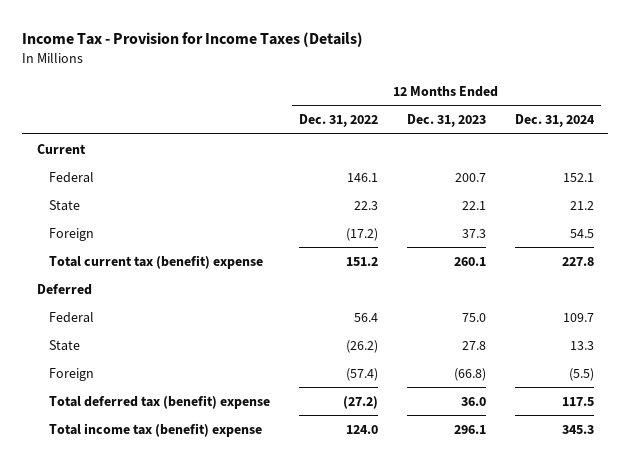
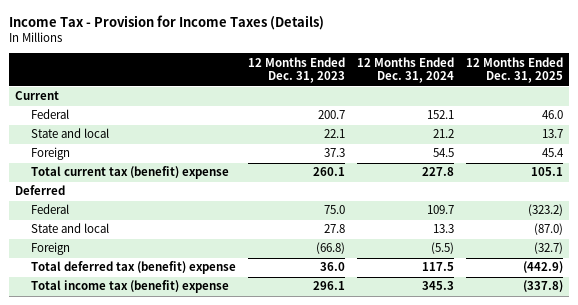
- | 12 Months Ended Dec. 31, 2022 | 12 Months Ended Dec. 31, 2023 | 12 Months Ended Dec. 31, 2024
+ | 12 Months Ended Dec. 31, 2023 | 12 Months Ended Dec. 31, 2024 | 12 Months Ended Dec. 31, 2025
- State | 22.3 | 22.1 | 21.2
+ State and local | 22.1 | 21.2 | 13.7
- State | (26.2) | 27.8 | 13.3
+ State and local | 27.8 | 13.3 | (87.0)

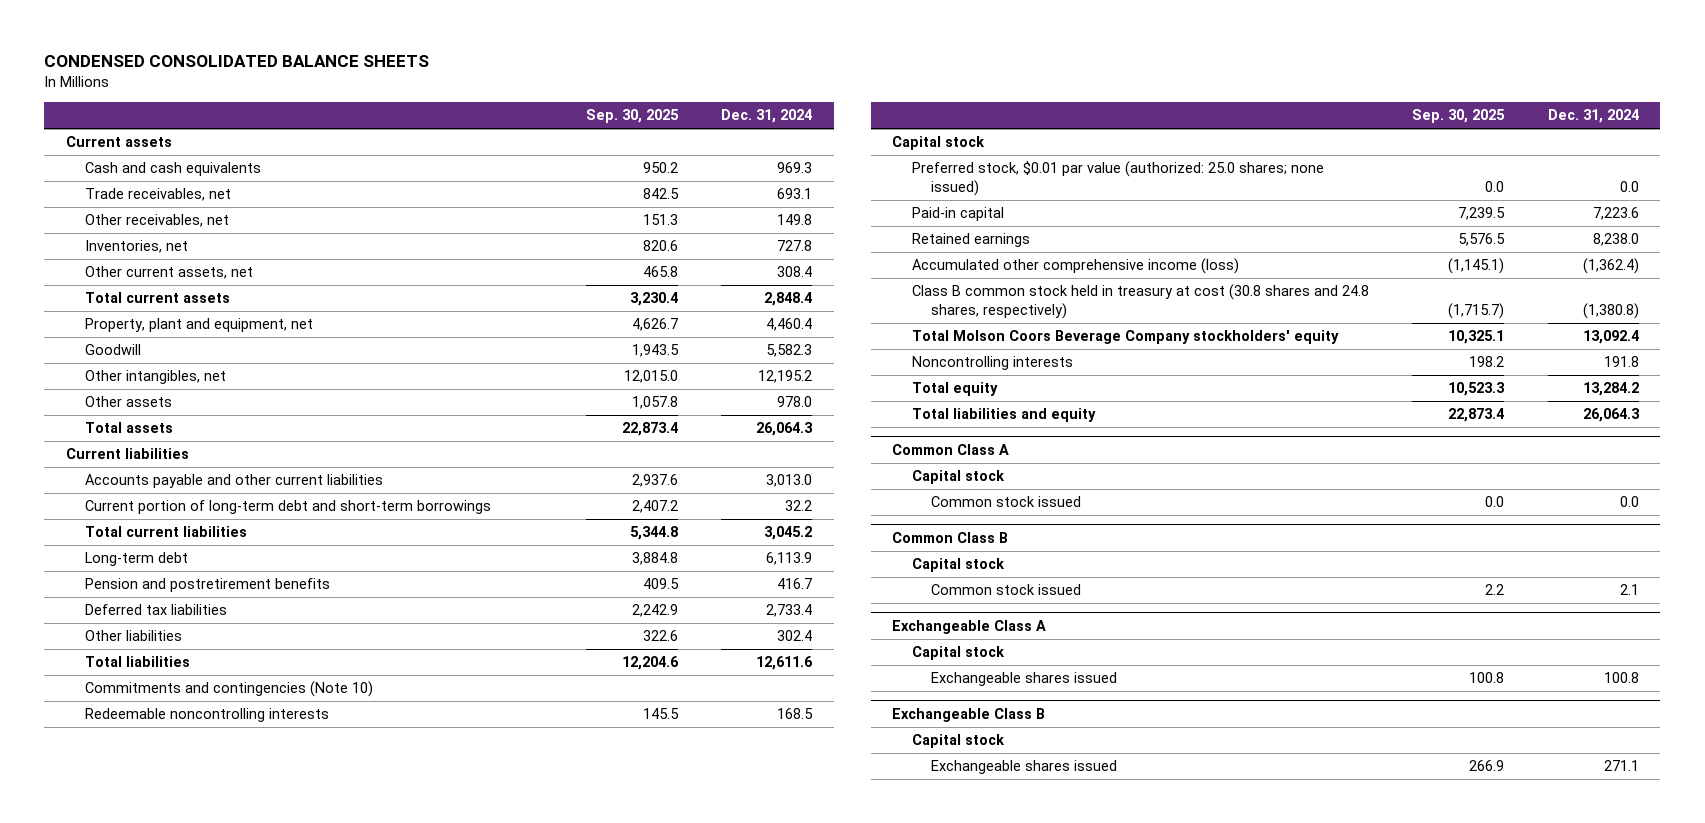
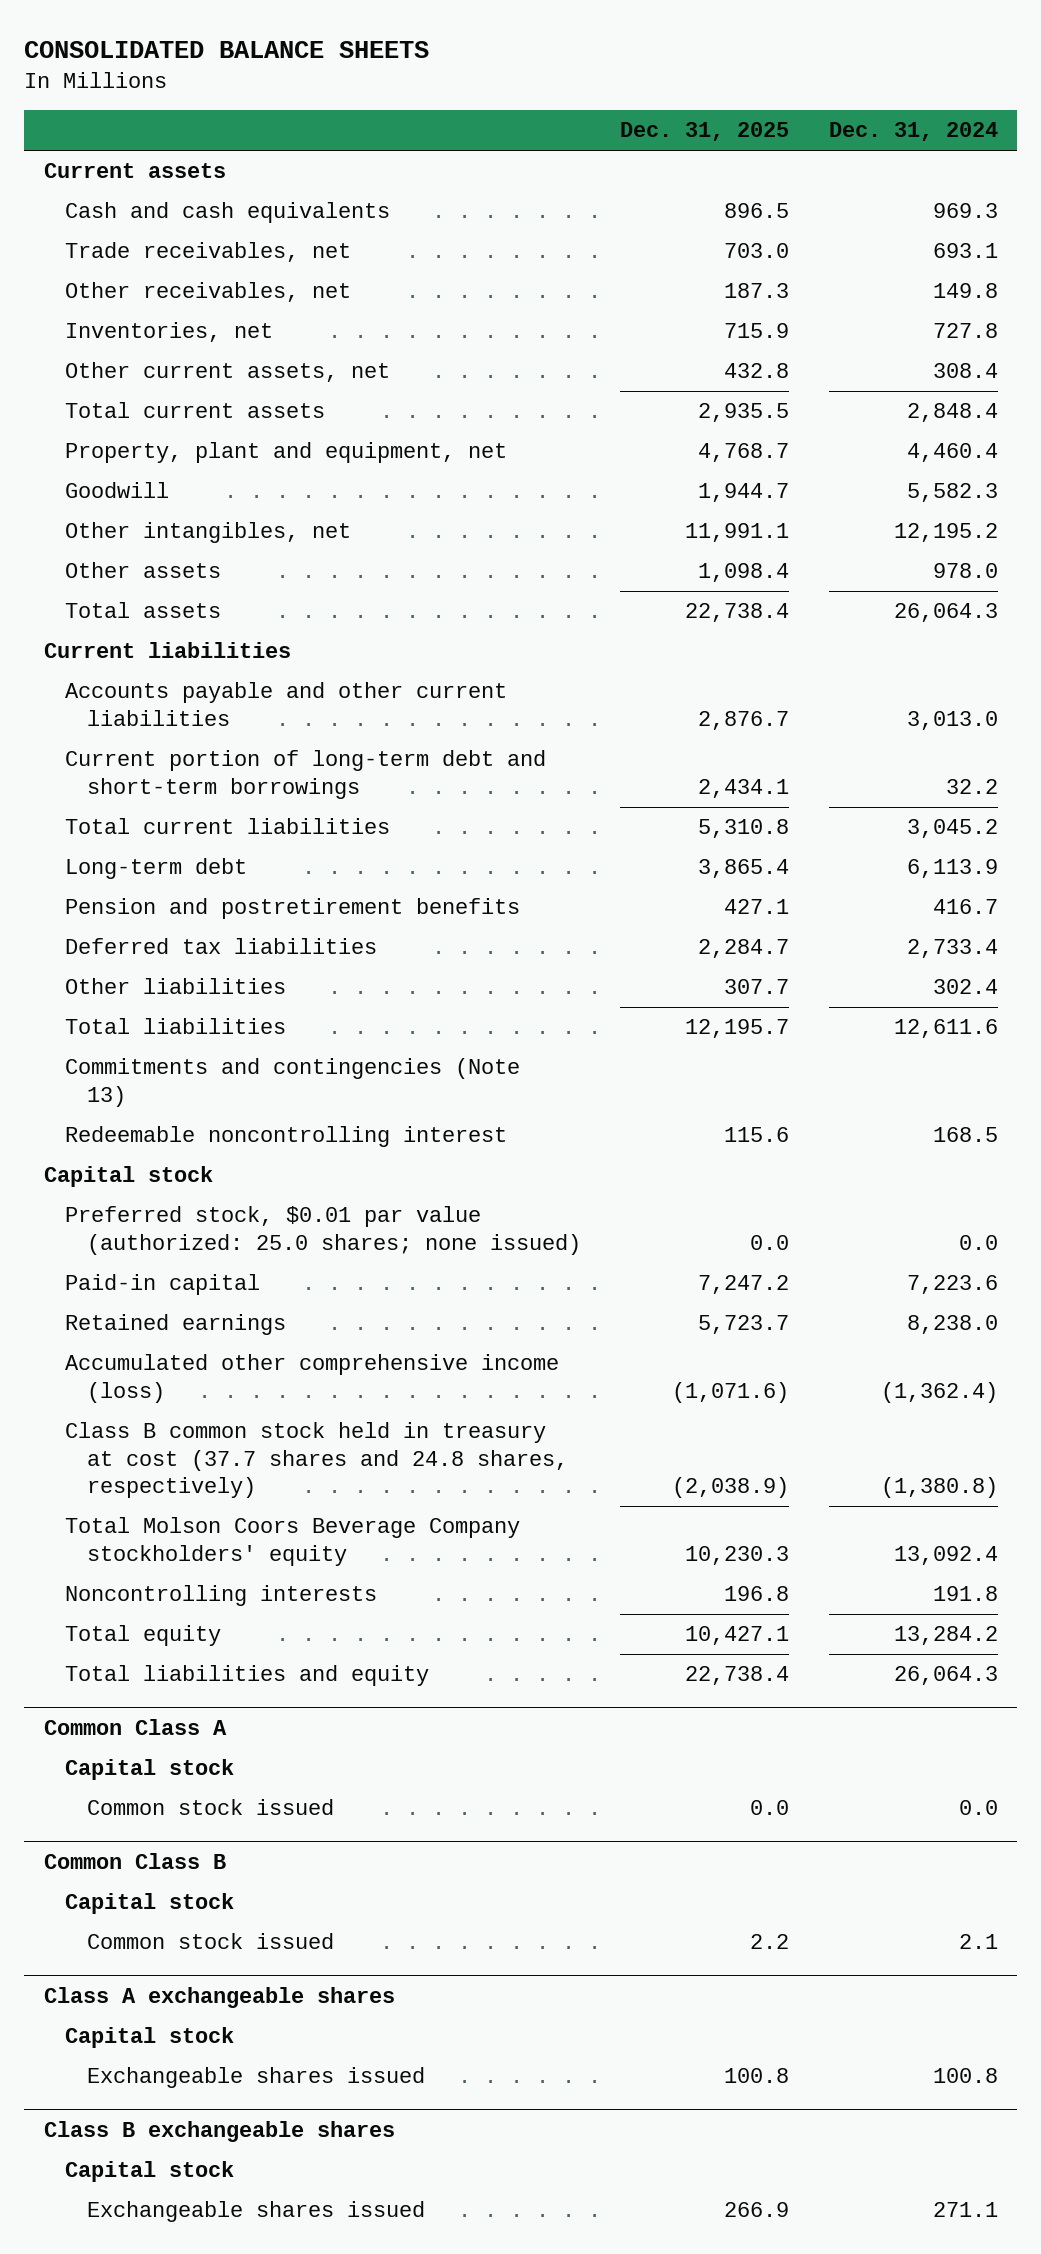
- CONDENSED CONSOLIDATED BALANCE SHEETS
+ CONSOLIDATED BALANCE SHEETS
- | Sep. 30, 2025 | Dec. 31, 2024
+ | Dec. 31, 2025 | Dec. 31, 2024
- Commitments and contingencies (Note 10)
- Redeemable noncontrolling interests | 145.5 | 168.5
+ Commitments and contingencies (Note 13)
+ Redeemable noncontrolling interest | 115.6 | 168.5
- Class B common stock held in treasury at cost (30.8 shares and 24.8 shares, respectively) | (1,715.7) | (1,380.8)
+ Class B common stock held in treasury at cost (37.7 shares and 24.8 shares, respectively) | (2,038.9) | (1,380.8)
- Exchangeable Class A
+ Class A exchangeable shares
- Exchangeable Class B
+ Class B exchangeable shares

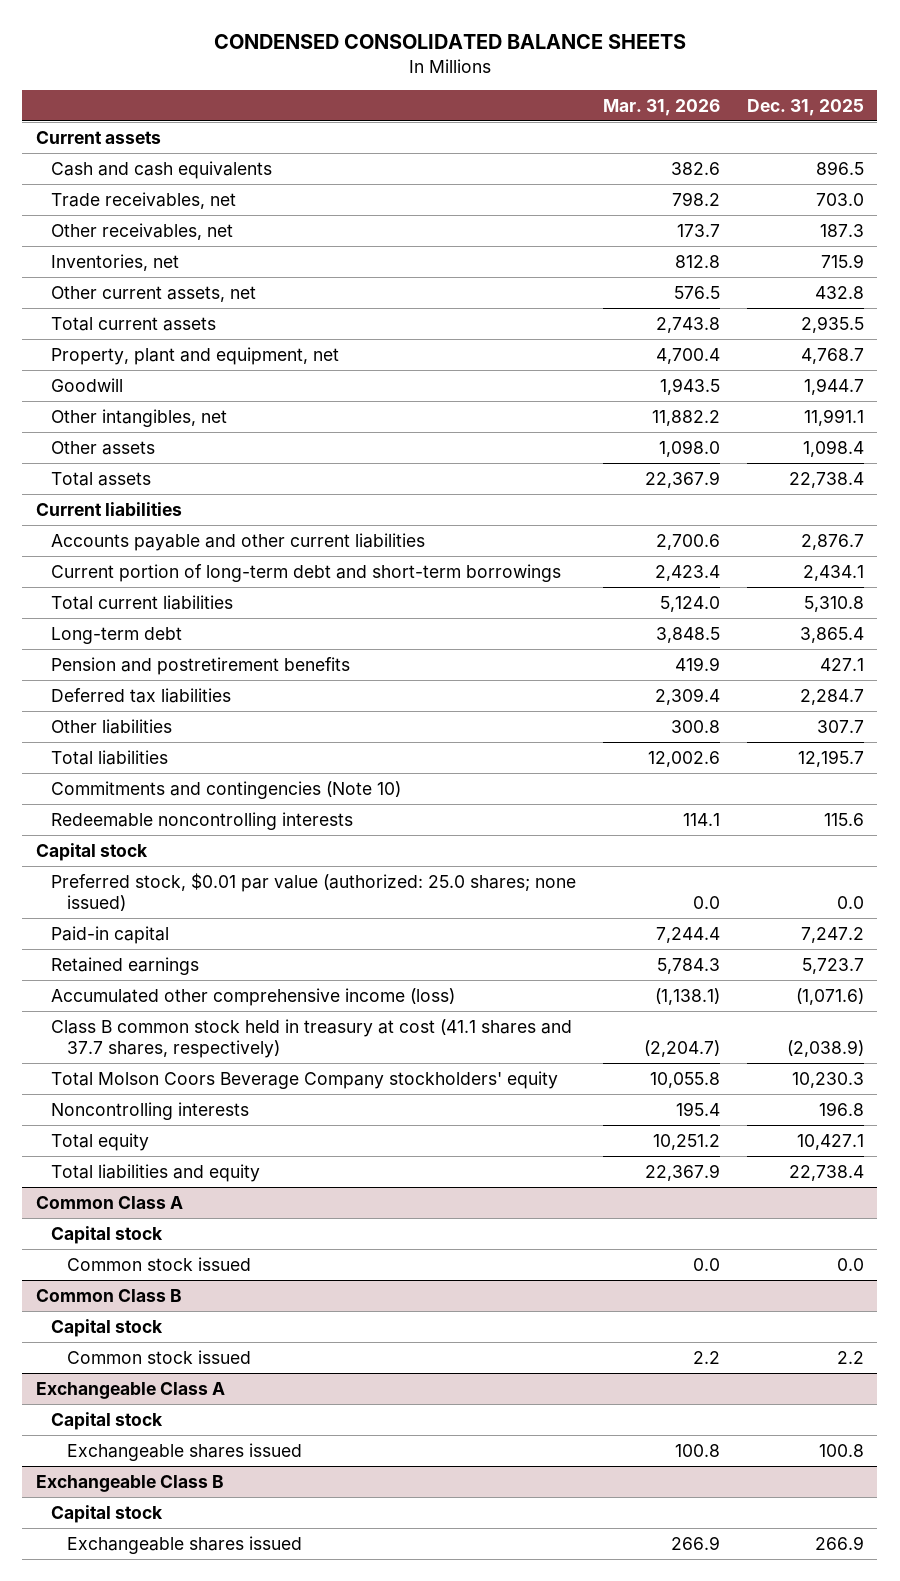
- CONSOLIDATED BALANCE SHEETS
+ CONDENSED CONSOLIDATED BALANCE SHEETS
- | Dec. 31, 2025 | Dec. 31, 2024
+ | Mar. 31, 2026 | Dec. 31, 2025
- Commitments and contingencies (Note 13)
- Redeemable noncontrolling interest | 115.6 | 168.5
+ Commitments and contingencies (Note 10)
+ Redeemable noncontrolling interests | 114.1 | 115.6
- Class B common stock held in treasury at cost (37.7 shares and 24.8 shares, respectively) | (2,038.9) | (1,380.8)
+ Class B common stock held in treasury at cost (41.1 shares and 37.7 shares, respectively) | (2,204.7) | (2,038.9)
- Class A exchangeable shares
+ Exchangeable Class A
- Class B exchangeable shares
+ Exchangeable Class B

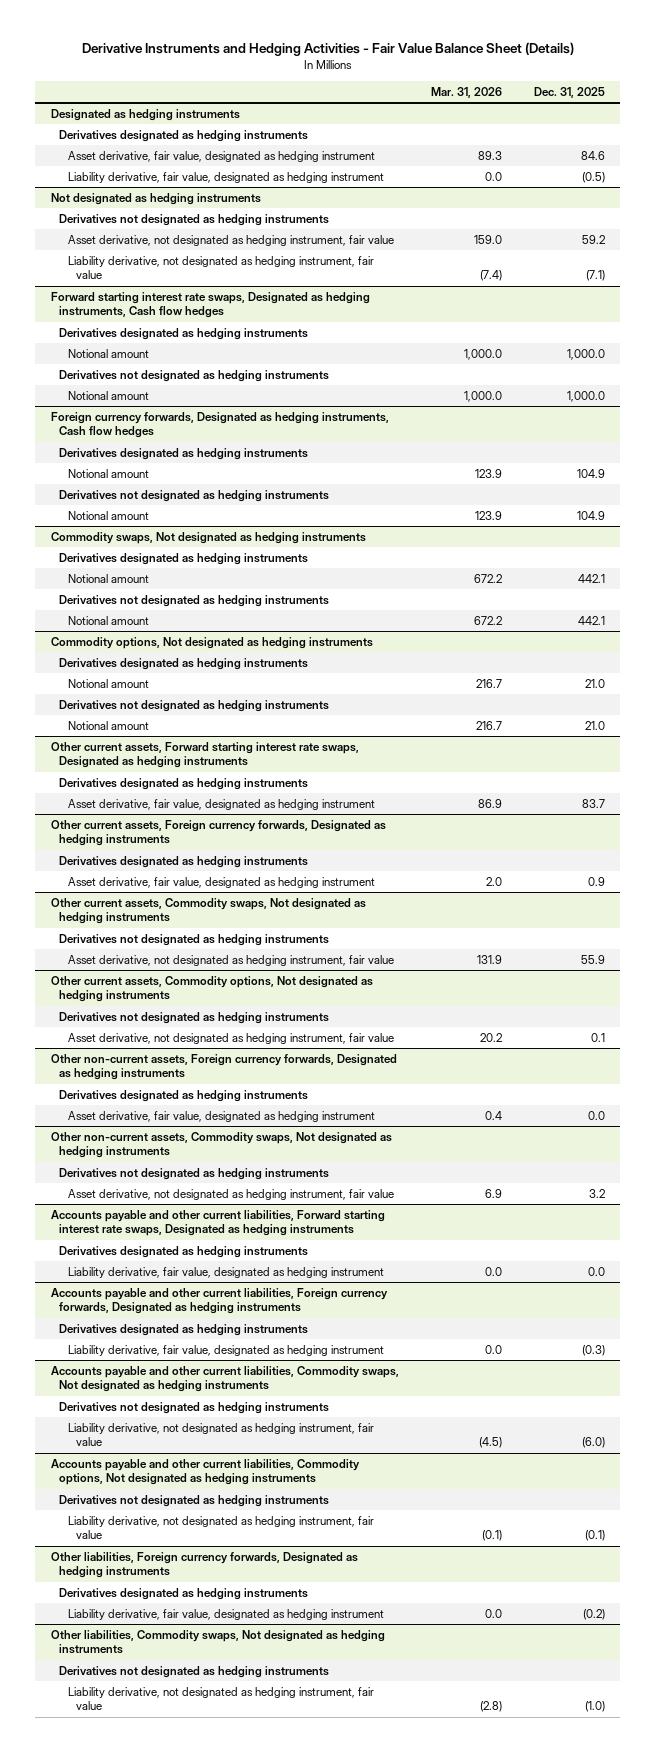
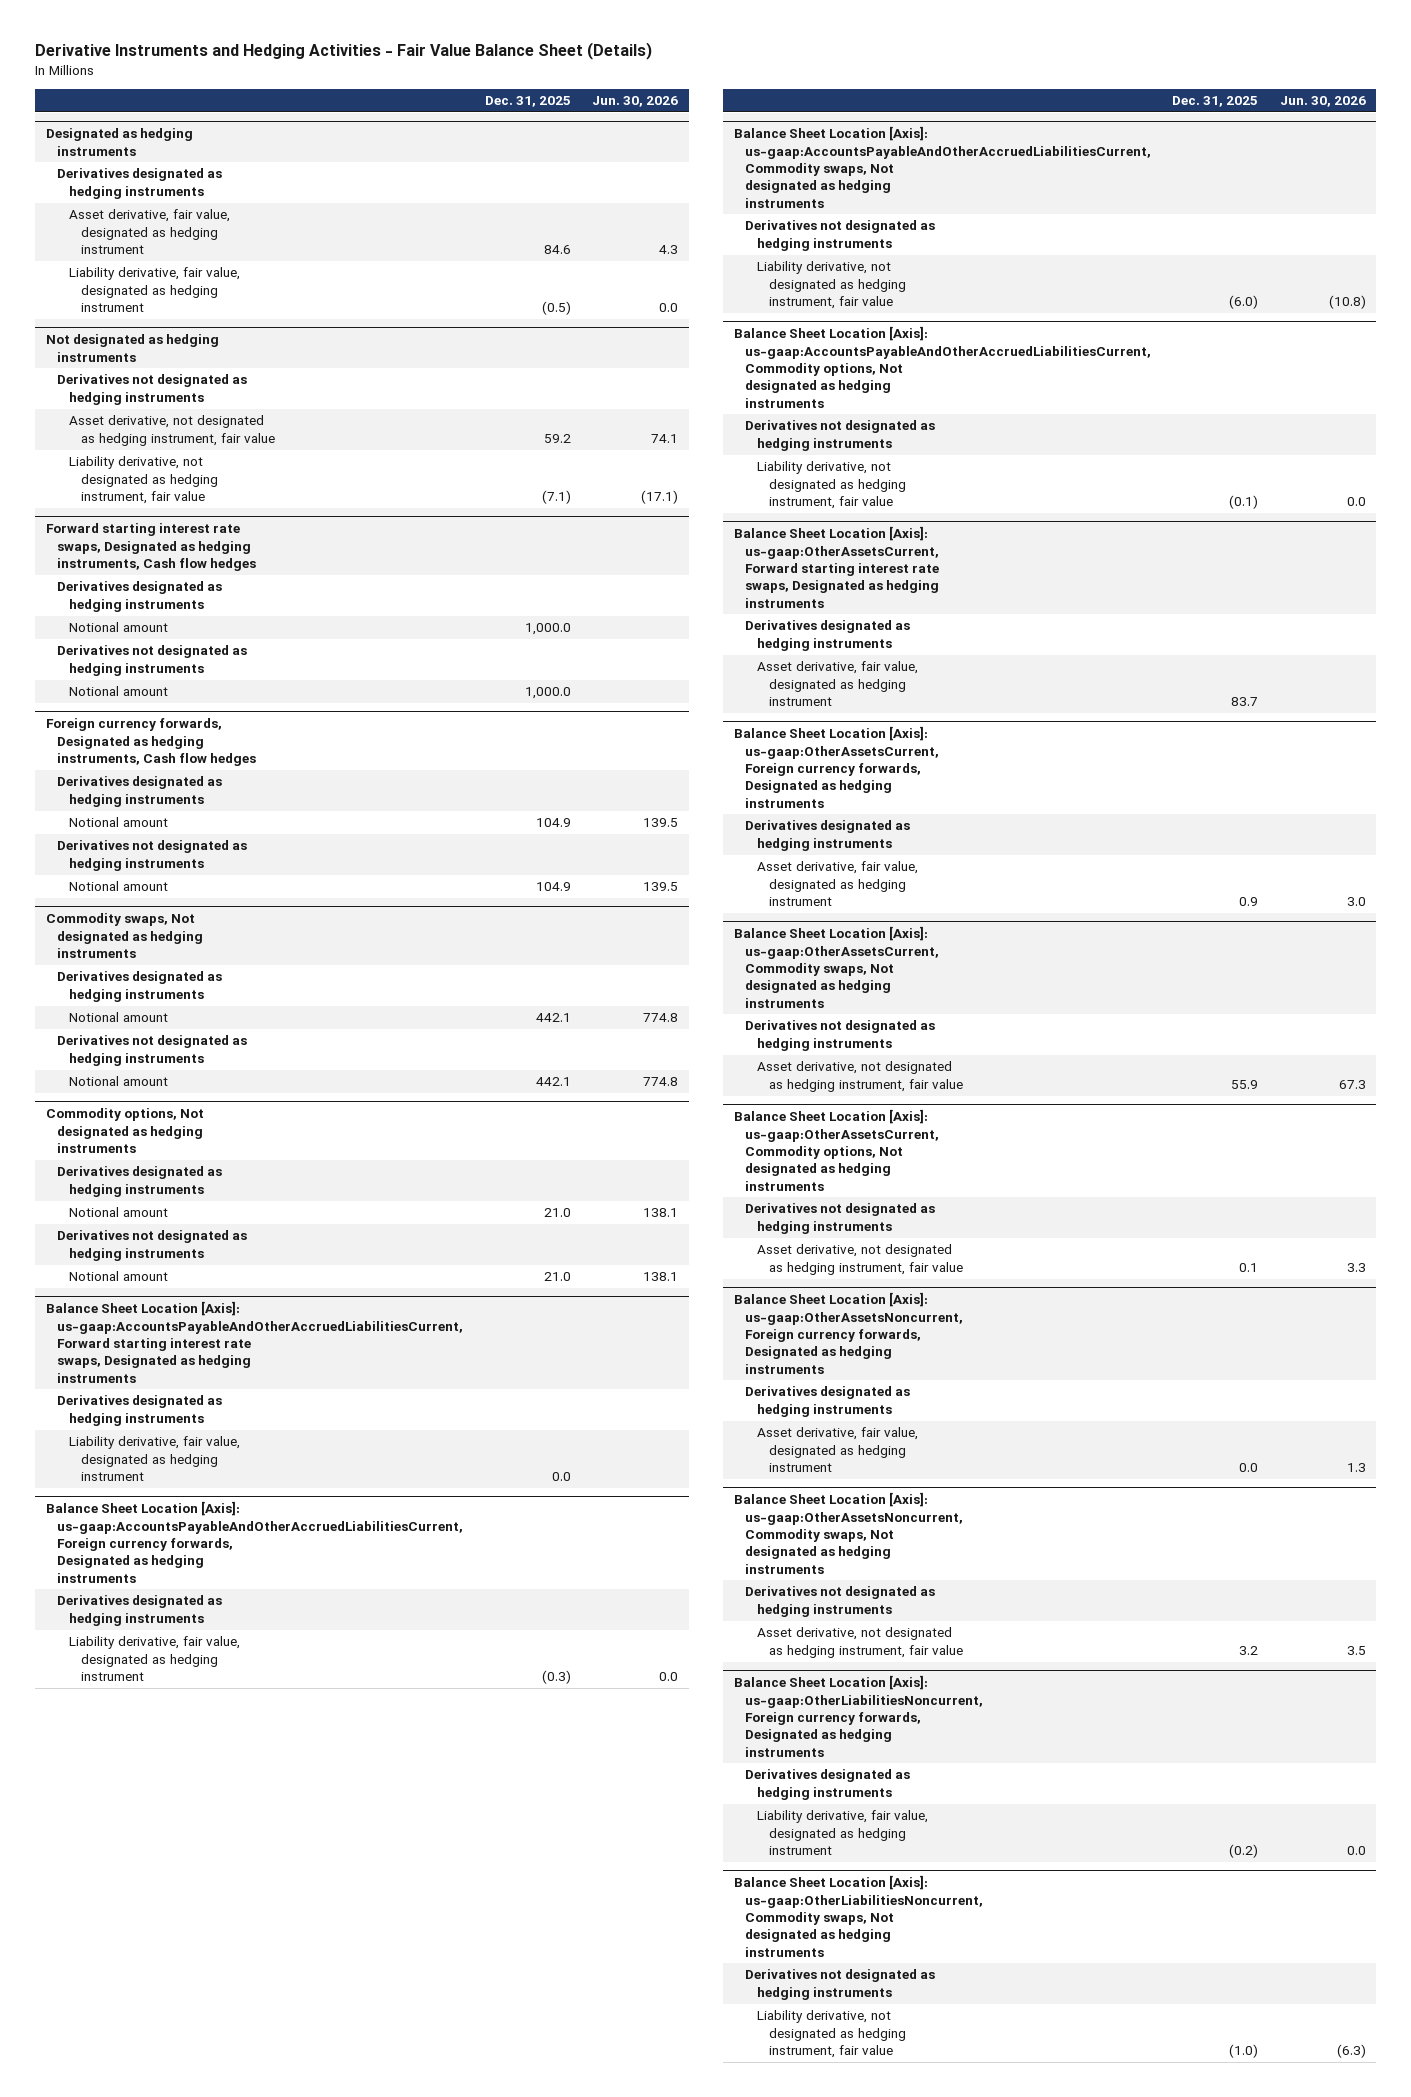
- | Mar. 31, 2026 | Dec. 31, 2025
+ | Dec. 31, 2025 | Jun. 30, 2026
- Other current assets, Forward starting interest rate swaps, Designated as hedging instruments
+ Balance Sheet Location [Axis]: us-gaap:AccountsPayableAndOtherAccruedLiabilitiesCurrent, Forward starting interest rate swaps, Designated as hedging instruments
+ Liability derivative, fair value, designated as hedging instrument | 0.0 |
+ Balance Sheet Location [Axis]: us-gaap:AccountsPayableAndOtherAccruedLiabilitiesCurrent, Foreign currency forwards, Designated as hedging instruments
+ Derivatives designated as hedging instruments
+ Liability derivative, fair value, designated as hedging instrument | (0.3) | 0.0
+ Balance Sheet Location [Axis]: us-gaap:AccountsPayableAndOtherAccruedLiabilitiesCurrent, Commodity swaps, Not designated as hedging instruments
+ Derivatives not designated as hedging instruments
+ Liability derivative, not designated as hedging instrument, fair value | (6.0) | (10.8)
+ Balance Sheet Location [Axis]: us-gaap:AccountsPayableAndOtherAccruedLiabilitiesCurrent, Commodity options, Not designated as hedging instruments
+ Derivatives not designated as hedging instruments
+ Liability derivative, not designated as hedging instrument, fair value | (0.1) | 0.0
+ Balance Sheet Location [Axis]: us-gaap:OtherAssetsCurrent, Forward starting interest rate swaps, Designated as hedging instruments
+ Derivatives designated as hedging instruments
- Other current assets, Foreign currency forwards, Designated as hedging instruments
+ Balance Sheet Location [Axis]: us-gaap:OtherAssetsCurrent, Foreign currency forwards, Designated as hedging instruments
- Other current assets, Commodity swaps, Not designated as hedging instruments
+ Balance Sheet Location [Axis]: us-gaap:OtherAssetsCurrent, Commodity swaps, Not designated as hedging instruments
- Other current assets, Commodity options, Not designated as hedging instruments
+ Balance Sheet Location [Axis]: us-gaap:OtherAssetsCurrent, Commodity options, Not designated as hedging instruments
- Other non-current assets, Foreign currency forwards, Designated as hedging instruments
+ Balance Sheet Location [Axis]: us-gaap:OtherAssetsNoncurrent, Foreign currency forwards, Designated as hedging instruments
- Other non-current assets, Commodity swaps, Not designated as hedging instruments
+ Balance Sheet Location [Axis]: us-gaap:OtherAssetsNoncurrent, Commodity swaps, Not designated as hedging instruments
- Accounts payable and other current liabilities, Forward starting interest rate swaps, Designated as hedging instruments
- Derivatives designated as hedging instruments
- Liability derivative, fair value, designated as hedging instrument | 0.0 | 0.0
- Accounts payable and other current liabilities, Foreign currency forwards, Designated as hedging instruments
- Derivatives designated as hedging instruments
- Liability derivative, fair value, designated as hedging instrument | 0.0 | (0.3)
- Accounts payable and other current liabilities, Commodity swaps, Not designated as hedging instruments
- Derivatives not designated as hedging instruments
- Liability derivative, not designated as hedging instrument, fair value | (4.5) | (6.0)
- Accounts payable and other current liabilities, Commodity options, Not designated as hedging instruments
- Derivatives not designated as hedging instruments
- Liability derivative, not designated as hedging instrument, fair value | (0.1) | (0.1)
- Other liabilities, Foreign currency forwards, Designated as hedging instruments
+ Balance Sheet Location [Axis]: us-gaap:OtherLiabilitiesNoncurrent, Foreign currency forwards, Designated as hedging instruments
- Other liabilities, Commodity swaps, Not designated as hedging instruments
+ Balance Sheet Location [Axis]: us-gaap:OtherLiabilitiesNoncurrent, Commodity swaps, Not designated as hedging instruments

